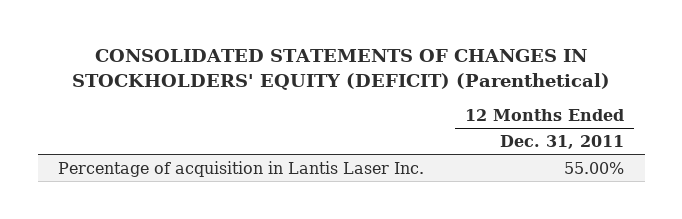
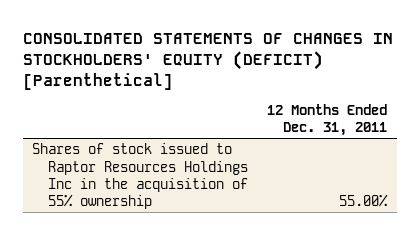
- CONSOLIDATED STATEMENTS OF CHANGES IN STOCKHOLDERS' EQUITY (DEFICIT) (Parenthetical)
+ CONSOLIDATED STATEMENTS OF CHANGES IN STOCKHOLDERS' EQUITY (DEFICIT) [Parenthetical]
- Percentage of acquisition in Lantis Laser Inc. | 55.00%
+ Shares of stock issued to Raptor Resources Holdings Inc in the acquisition of 55% ownership | 55.00%

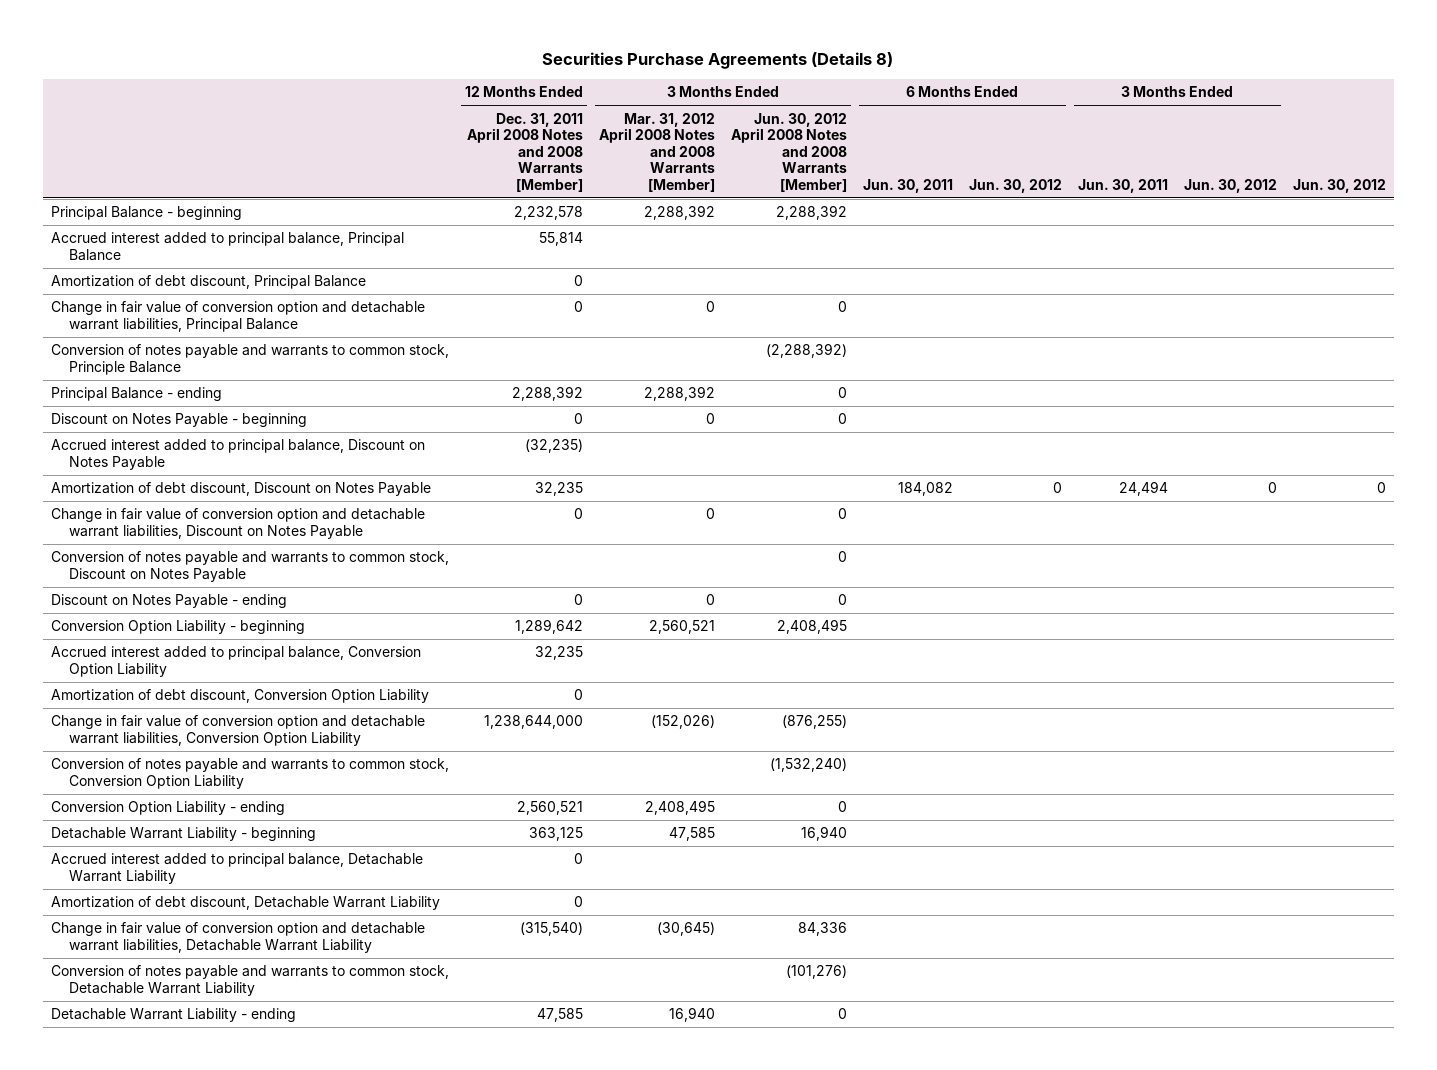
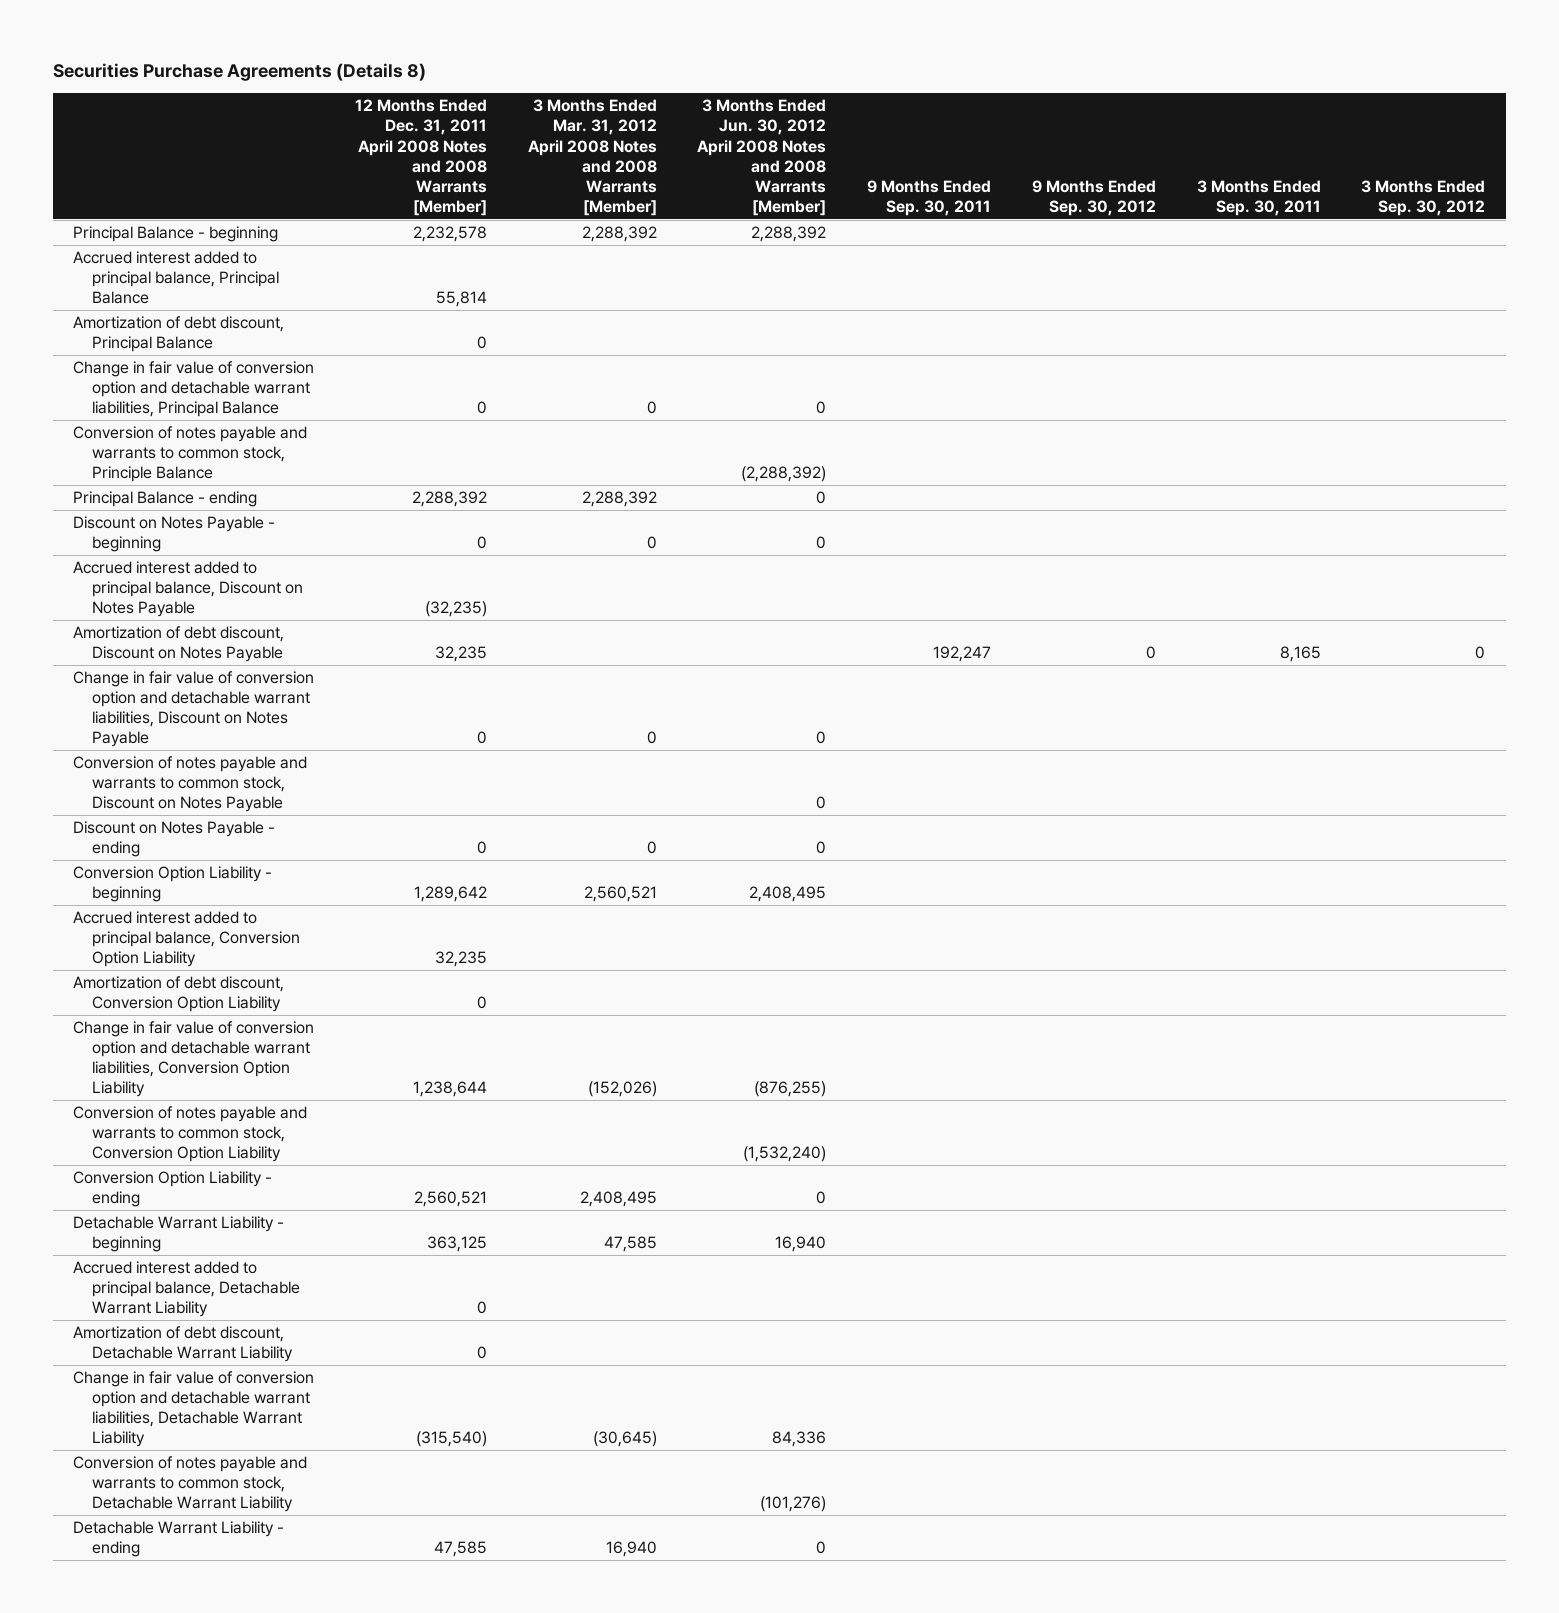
- | 12 Months Ended Dec. 31, 2011 April 2008 Notes and 2008 Warrants [Member] | 3 Months Ended Mar. 31, 2012 April 2008 Notes and 2008 Warrants [Member] | 3 Months Ended Jun. 30, 2012 April 2008 Notes and 2008 Warrants [Member] | 6 Months Ended Jun. 30, 2011 | 6 Months Ended Jun. 30, 2012 | 3 Months Ended Jun. 30, 2011 | 3 Months Ended Jun. 30, 2012 | Jun. 30, 2012
+ | 12 Months Ended Dec. 31, 2011 April 2008 Notes and 2008 Warrants [Member] | 3 Months Ended Mar. 31, 2012 April 2008 Notes and 2008 Warrants [Member] | 3 Months Ended Jun. 30, 2012 April 2008 Notes and 2008 Warrants [Member] | 9 Months Ended Sep. 30, 2011 | 9 Months Ended Sep. 30, 2012 | 3 Months Ended Sep. 30, 2011 | 3 Months Ended Sep. 30, 2012
- Change in fair value of conversion option and detachable warrant liabilities, Conversion Option Liability | 1,238,644,000 | (152,026) | (876,255) | | | | |
+ Change in fair value of conversion option and detachable warrant liabilities, Conversion Option Liability | 1,238,644 | (152,026) | (876,255) | | | |

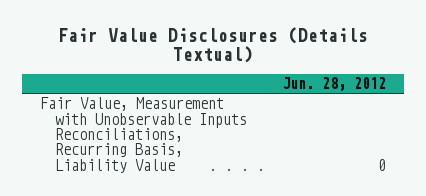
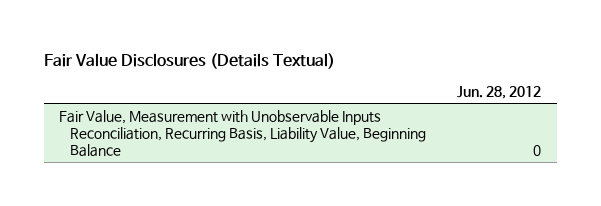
- Fair Value, Measurement with Unobservable Inputs Reconciliations, Recurring Basis, Liability Value | 0
+ Fair Value, Measurement with Unobservable Inputs Reconciliation, Recurring Basis, Liability Value, Beginning Balance | 0

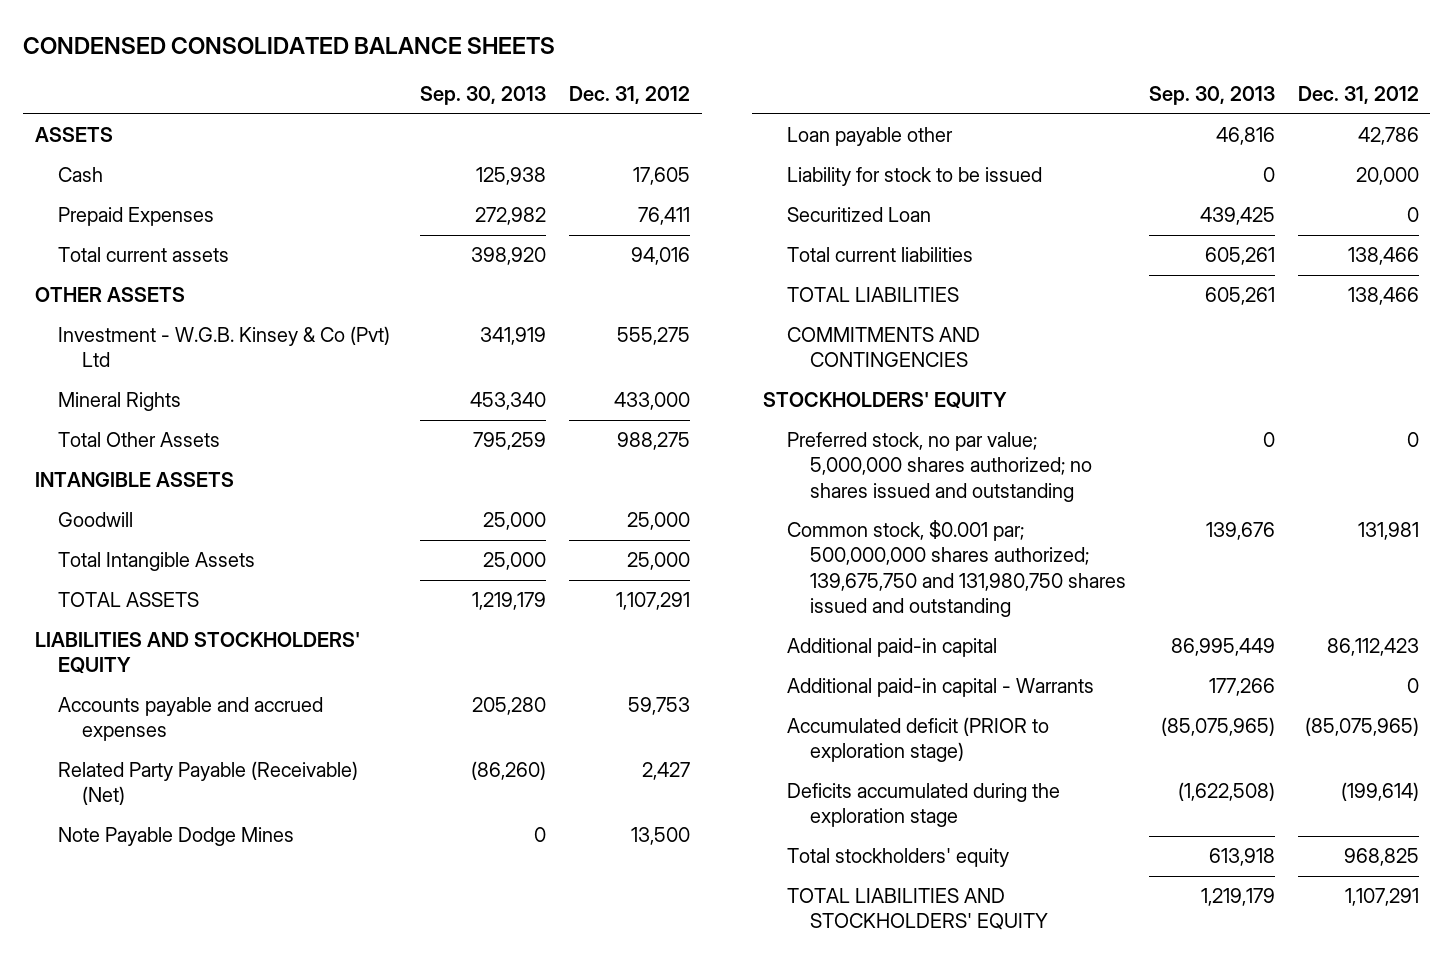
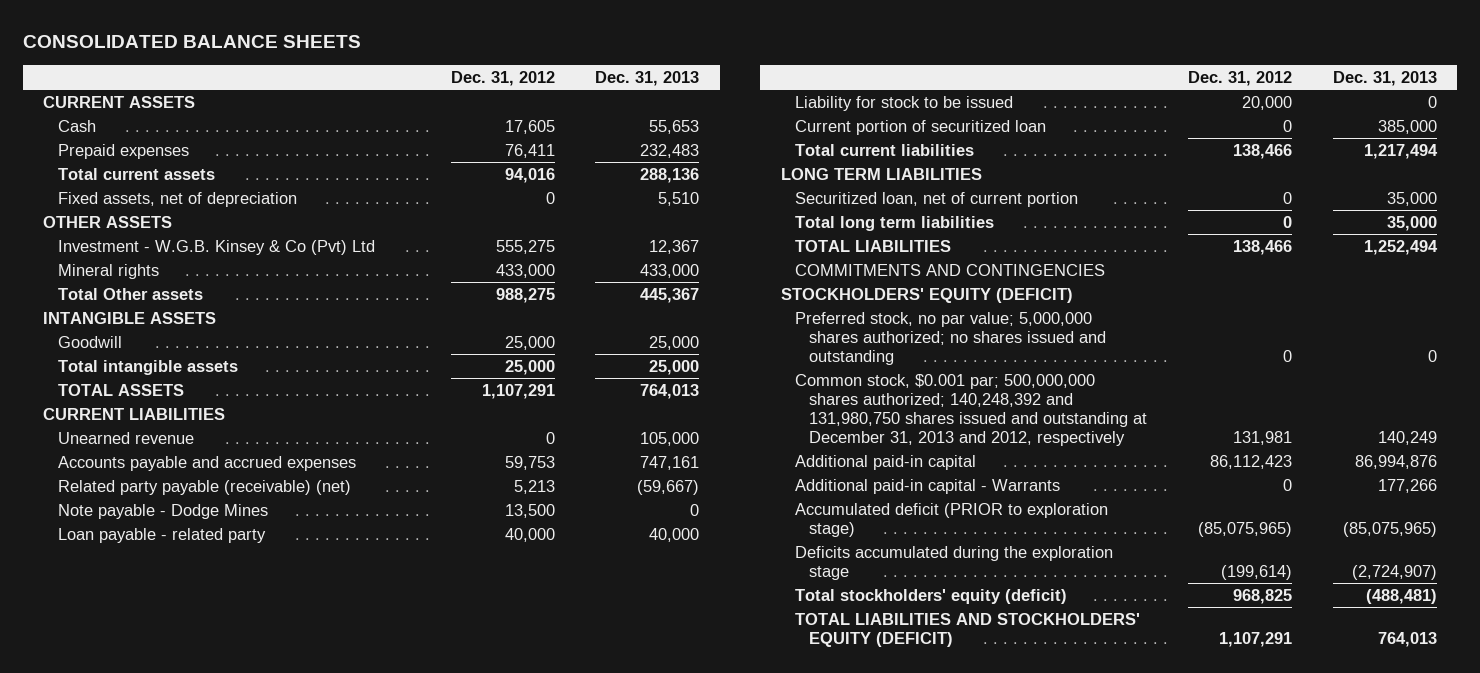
- CONDENSED CONSOLIDATED BALANCE SHEETS
+ CONSOLIDATED BALANCE SHEETS
- | Sep. 30, 2013 | Dec. 31, 2012
+ | Dec. 31, 2012 | Dec. 31, 2013
- ASSETS
+ CURRENT ASSETS
- Prepaid Expenses | 272,982 | 76,411
+ Prepaid expenses | 76,411 | 232,483
+ Fixed assets, net of depreciation | 0 | 5,510
- Mineral Rights | 453,340 | 433,000
- Total Other Assets | 795,259 | 988,275
+ Mineral rights | 433,000 | 433,000
+ Total Other assets | 988,275 | 445,367
- Total Intangible Assets | 25,000 | 25,000
+ Total intangible assets | 25,000 | 25,000
- LIABILITIES AND STOCKHOLDERS' EQUITY
+ CURRENT LIABILITIES
+ Unearned revenue | 0 | 105,000
- Related Party Payable (Receivable) (Net) | (86,260) | 2,427
- Note Payable Dodge Mines | 0 | 13,500
- Loan payable other | 46,816 | 42,786
+ Related party payable (receivable) (net) | 5,213 | (59,667)
+ Note payable - Dodge Mines | 13,500 | 0
+ Loan payable - related party | 40,000 | 40,000
- Securitized Loan | 439,425 | 0
+ Current portion of securitized loan | 0 | 385,000
+ LONG TERM LIABILITIES
+ Securitized loan, net of current portion | 0 | 35,000
+ Total long term liabilities | 0 | 35,000
- STOCKHOLDERS' EQUITY
+ STOCKHOLDERS' EQUITY (DEFICIT)
- Common stock, $0.001 par; 500,000,000 shares authorized; 139,675,750 and 131,980,750 shares issued and outstanding | 139,676 | 131,981
+ Common stock, $0.001 par; 500,000,000 shares authorized; 140,248,392 and 131,980,750 shares issued and outstanding at December 31, 2013 and 2012, respectively | 131,981 | 140,249
- Total stockholders' equity | 613,918 | 968,825
- TOTAL LIABILITIES AND STOCKHOLDERS' EQUITY | 1,219,179 | 1,107,291
+ Total stockholders' equity (deficit) | 968,825 | (488,481)
+ TOTAL LIABILITIES AND STOCKHOLDERS' EQUITY (DEFICIT) | 1,107,291 | 764,013

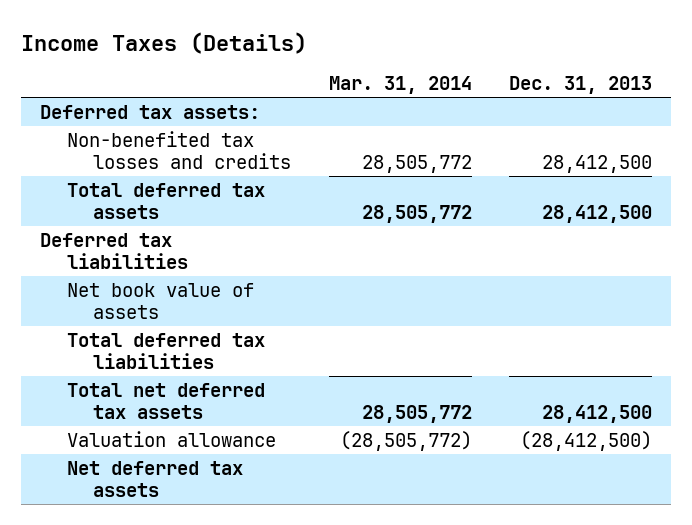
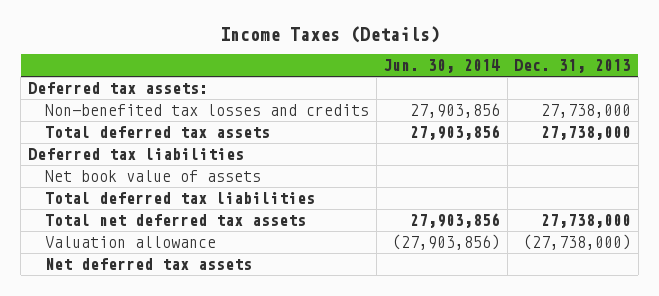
- | Mar. 31, 2014 | Dec. 31, 2013
+ | Jun. 30, 2014 | Dec. 31, 2013
- Non-benefited tax losses and credits | 28,505,772 | 28,412,500
- Total deferred tax assets | 28,505,772 | 28,412,500
+ Non-benefited tax losses and credits | 27,903,856 | 27,738,000
+ Total deferred tax assets | 27,903,856 | 27,738,000
- Total net deferred tax assets | 28,505,772 | 28,412,500
- Valuation allowance | (28,505,772) | (28,412,500)
+ Total net deferred tax assets | 27,903,856 | 27,738,000
+ Valuation allowance | (27,903,856) | (27,738,000)

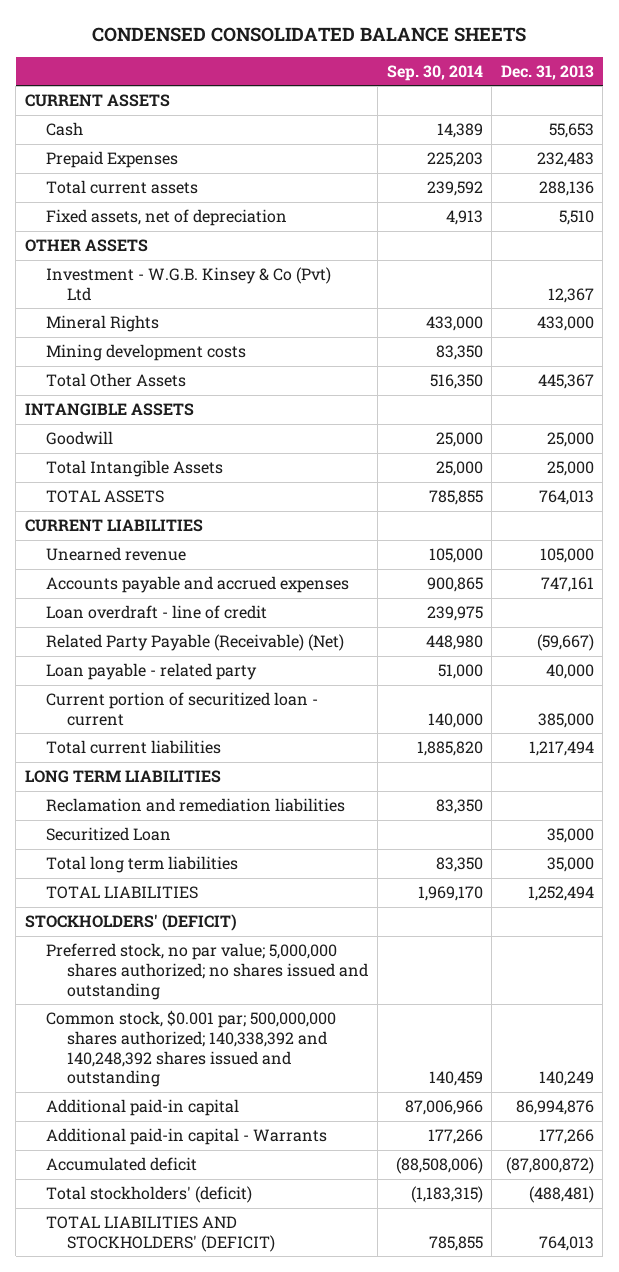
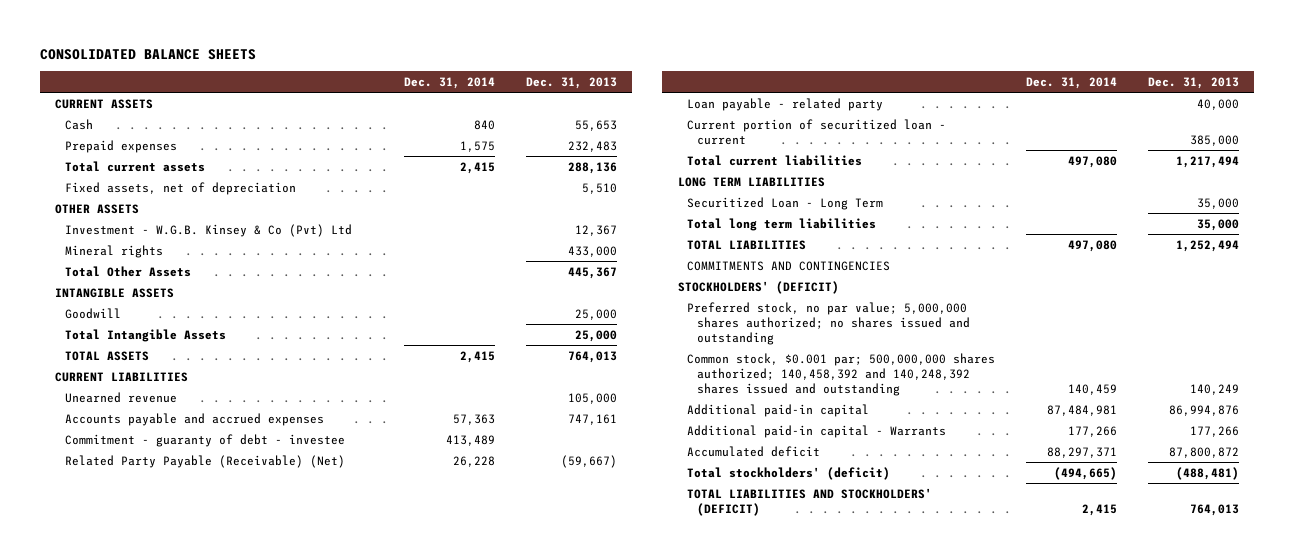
- CONDENSED CONSOLIDATED BALANCE SHEETS
+ CONSOLIDATED BALANCE SHEETS
- | Sep. 30, 2014 | Dec. 31, 2013
+ | Dec. 31, 2014 | Dec. 31, 2013
- Prepaid Expenses | 225,203 | 232,483
+ Prepaid expenses | 1,575 | 232,483
- Mineral Rights | 433,000 | 433,000
- Mining development costs | 83,350 |
+ Mineral rights | | 433,000
- Loan overdraft - line of credit | 239,975 |
+ Commitment - guaranty of debt - investee | 413,489 |
- Reclamation and remediation liabilities | 83,350 |
- Securitized Loan | | 35,000
+ Securitized Loan - Long Term | | 35,000
+ COMMITMENTS AND CONTINGENCIES
- Common stock, $0.001 par; 500,000,000 shares authorized; 140,338,392 and 140,248,392 shares issued and outstanding | 140,459 | 140,249
+ Common stock, $0.001 par; 500,000,000 shares authorized; 140,458,392 and 140,248,392 shares issued and outstanding | 140,459 | 140,249
- Accumulated deficit | (88,508,006) | (87,800,872)
+ Accumulated deficit | 88,297,371 | 87,800,872

